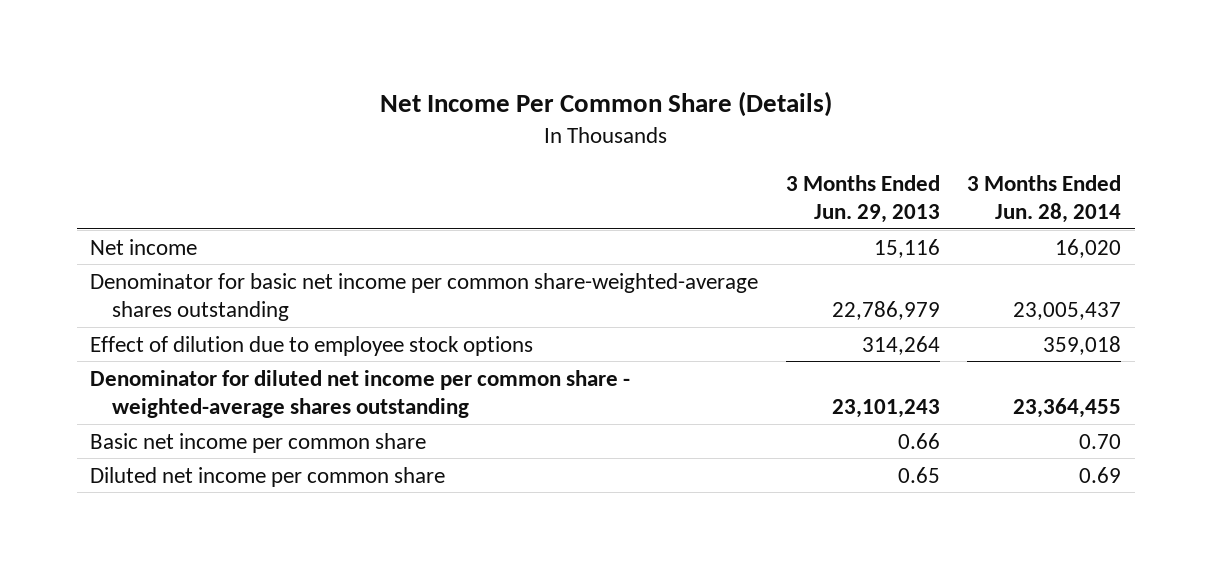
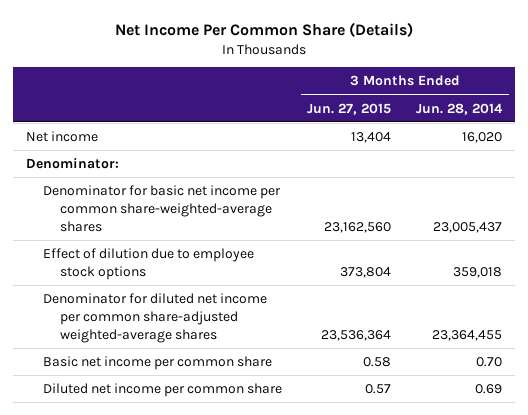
- | 3 Months Ended Jun. 29, 2013 | 3 Months Ended Jun. 28, 2014
+ | 3 Months Ended Jun. 27, 2015 | 3 Months Ended Jun. 28, 2014
- Denominator for basic net income per common share-weighted-average shares outstanding | 22,786,979 | 23,005,437
+ Denominator:
+ Denominator for basic net income per common share-weighted-average shares | 23,162,560 | 23,005,437
- Denominator for diluted net income per common share - weighted-average shares outstanding | 23,101,243 | 23,364,455
+ Denominator for diluted net income per common share-adjusted weighted-average shares | 23,536,364 | 23,364,455

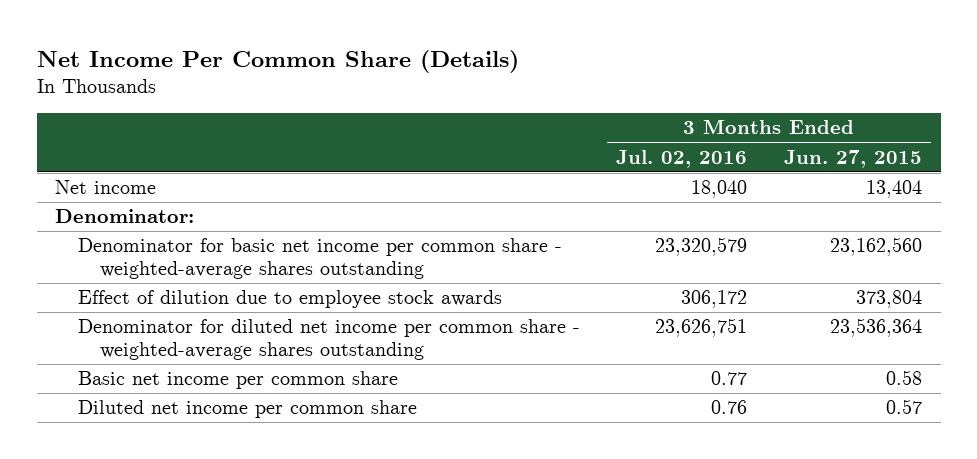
- | 3 Months Ended Jun. 27, 2015 | 3 Months Ended Jun. 28, 2014
+ | 3 Months Ended Jul. 02, 2016 | 3 Months Ended Jun. 27, 2015
- Denominator for basic net income per common share-weighted-average shares | 23,162,560 | 23,005,437
- Effect of dilution due to employee stock options | 373,804 | 359,018
- Denominator for diluted net income per common share-adjusted weighted-average shares | 23,536,364 | 23,364,455
+ Denominator for basic net income per common share - weighted-average shares outstanding | 23,320,579 | 23,162,560
+ Effect of dilution due to employee stock awards | 306,172 | 373,804
+ Denominator for diluted net income per common share - weighted-average shares outstanding | 23,626,751 | 23,536,364

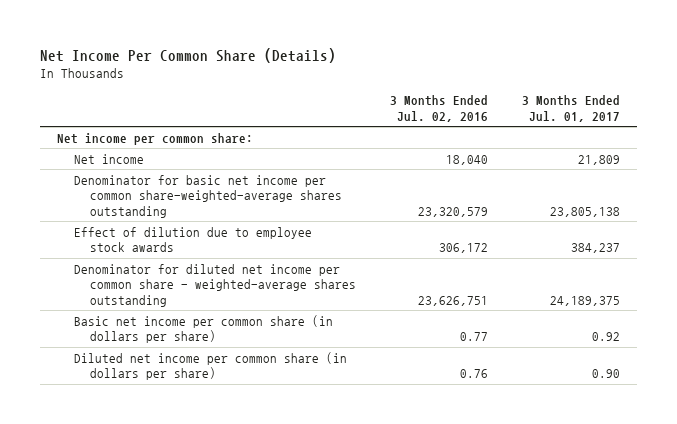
- | 3 Months Ended Jul. 02, 2016 | 3 Months Ended Jun. 27, 2015
+ | 3 Months Ended Jul. 02, 2016 | 3 Months Ended Jul. 01, 2017
+ Net income per common share:
- Denominator:
- Denominator for basic net income per common share - weighted-average shares outstanding | 23,320,579 | 23,162,560
+ Denominator for basic net income per common share-weighted-average shares outstanding | 23,320,579 | 23,805,138
- Basic net income per common share | 0.77 | 0.58
- Diluted net income per common share | 0.76 | 0.57
+ Basic net income per common share (in dollars per share) | 0.77 | 0.92
+ Diluted net income per common share (in dollars per share) | 0.76 | 0.90

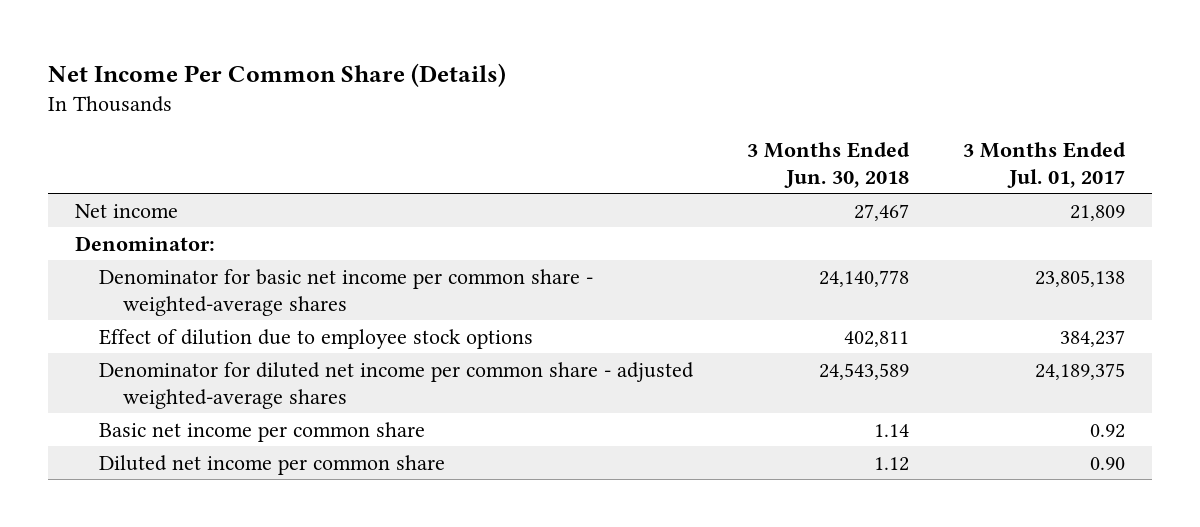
- | 3 Months Ended Jul. 02, 2016 | 3 Months Ended Jul. 01, 2017
+ | 3 Months Ended Jun. 30, 2018 | 3 Months Ended Jul. 01, 2017
- Net income per common share:
- Denominator for basic net income per common share-weighted-average shares outstanding | 23,320,579 | 23,805,138
- Effect of dilution due to employee stock awards | 306,172 | 384,237
- Denominator for diluted net income per common share - weighted-average shares outstanding | 23,626,751 | 24,189,375
- Basic net income per common share (in dollars per share) | 0.77 | 0.92
- Diluted net income per common share (in dollars per share) | 0.76 | 0.90
+ Denominator:
+ Denominator for basic net income per common share - weighted-average shares | 24,140,778 | 23,805,138
+ Effect of dilution due to employee stock options | 402,811 | 384,237
+ Denominator for diluted net income per common share - adjusted weighted-average shares | 24,543,589 | 24,189,375
+ Basic net income per common share | 1.14 | 0.92
+ Diluted net income per common share | 1.12 | 0.90

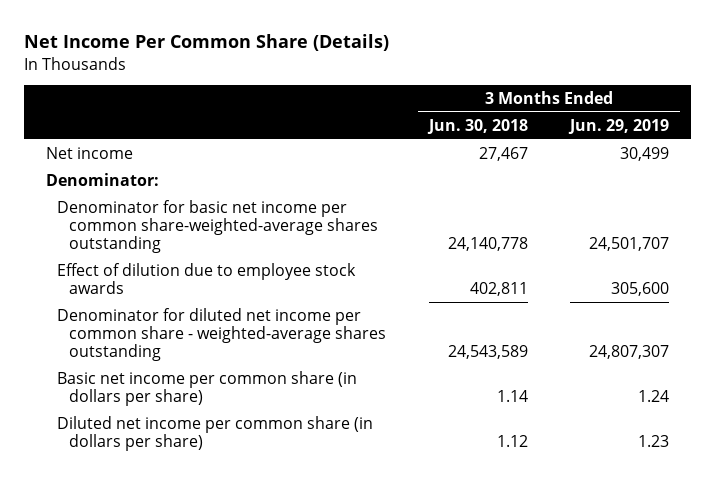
- | 3 Months Ended Jun. 30, 2018 | 3 Months Ended Jul. 01, 2017
+ | 3 Months Ended Jun. 30, 2018 | 3 Months Ended Jun. 29, 2019
- Denominator for basic net income per common share - weighted-average shares | 24,140,778 | 23,805,138
- Effect of dilution due to employee stock options | 402,811 | 384,237
- Denominator for diluted net income per common share - adjusted weighted-average shares | 24,543,589 | 24,189,375
- Basic net income per common share | 1.14 | 0.92
- Diluted net income per common share | 1.12 | 0.90
+ Denominator for basic net income per common share-weighted-average shares outstanding | 24,140,778 | 24,501,707
+ Effect of dilution due to employee stock awards | 402,811 | 305,600
+ Denominator for diluted net income per common share - weighted-average shares outstanding | 24,543,589 | 24,807,307
+ Basic net income per common share (in dollars per share) | 1.14 | 1.24
+ Diluted net income per common share (in dollars per share) | 1.12 | 1.23

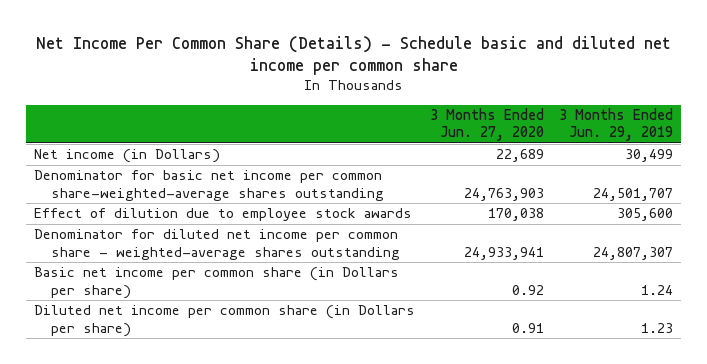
- Net Income Per Common Share (Details)
+ Net Income Per Common Share (Details) - Schedule basic and diluted net income per common share
- | 3 Months Ended Jun. 30, 2018 | 3 Months Ended Jun. 29, 2019
+ | 3 Months Ended Jun. 27, 2020 | 3 Months Ended Jun. 29, 2019
- Net income | 27,467 | 30,499
- Denominator:
+ Net income (in Dollars) | 22,689 | 30,499
- Basic net income per common share (in dollars per share) | 1.14 | 1.24
- Diluted net income per common share (in dollars per share) | 1.12 | 1.23
+ Basic net income per common share (in Dollars per share) | 0.92 | 1.24
+ Diluted net income per common share (in Dollars per share) | 0.91 | 1.23

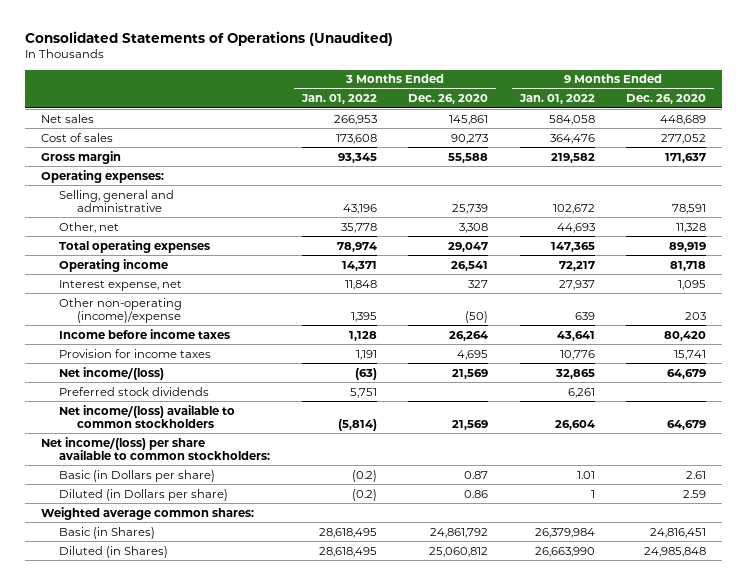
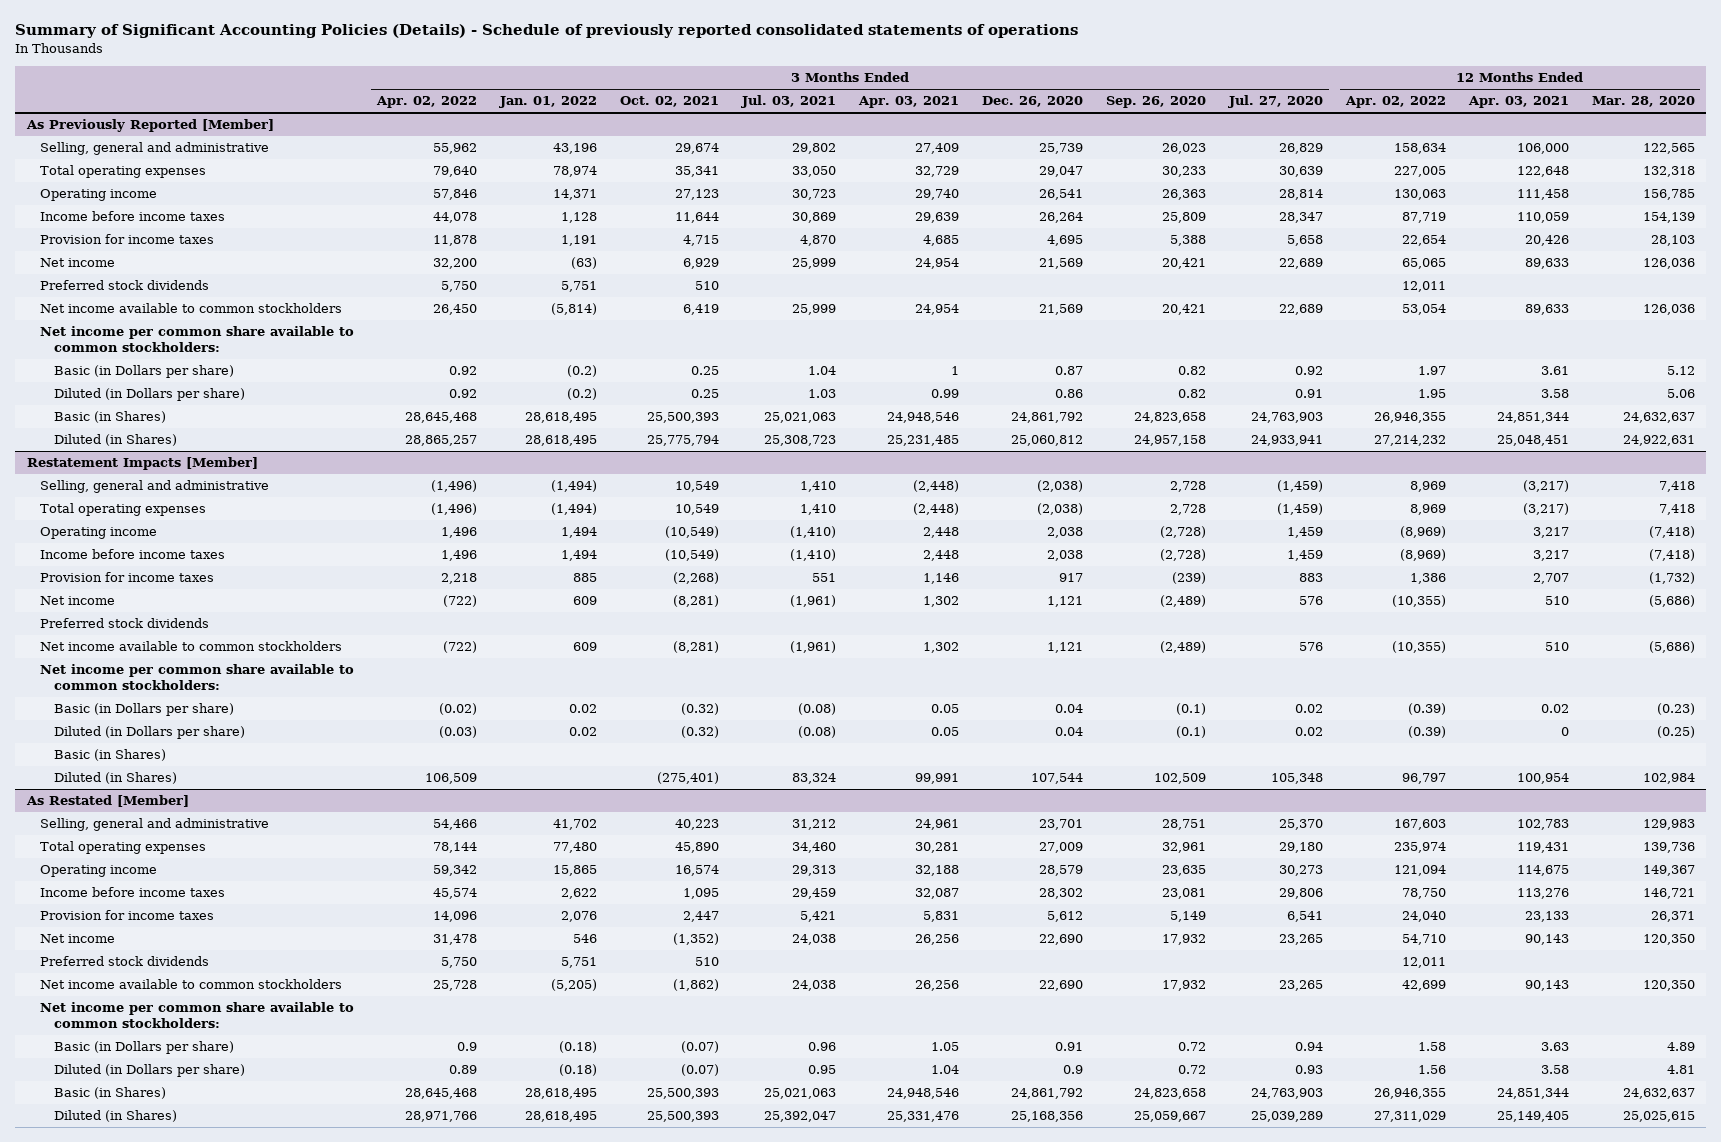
- Consolidated Statements of Operations (Unaudited)
+ Summary of Significant Accounting Policies (Details) - Schedule of previously reported consolidated statements of operations
- | 3 Months Ended Jan. 01, 2022 | 3 Months Ended Dec. 26, 2020 | 9 Months Ended Jan. 01, 2022 | 9 Months Ended Dec. 26, 2020
+ | 3 Months Ended Apr. 02, 2022 | 3 Months Ended Jan. 01, 2022 | 3 Months Ended Oct. 02, 2021 | 3 Months Ended Jul. 03, 2021 | 3 Months Ended Apr. 03, 2021 | 3 Months Ended Dec. 26, 2020 | 3 Months Ended Sep. 26, 2020 | 3 Months Ended Jul. 27, 2020 | 12 Months Ended Apr. 02, 2022 | 12 Months Ended Apr. 03, 2021 | 12 Months Ended Mar. 28, 2020
- Net sales | 266,953 | 145,861 | 584,058 | 448,689
- Cost of sales | 173,608 | 90,273 | 364,476 | 277,052
- Gross margin | 93,345 | 55,588 | 219,582 | 171,637
- Operating expenses:
+ As Previously Reported [Member]
- Other, net | 35,778 | 3,308 | 44,693 | 11,328
- Interest expense, net | 11,848 | 327 | 27,937 | 1,095
- Other non-operating (income)/expense | 1,395 | (50) | 639 | 203
- Net income/(loss) | (63) | 21,569 | 32,865 | 64,679
+ Net income | 32,200 | (63) | 6,929 | 25,999 | 24,954 | 21,569 | 20,421 | 22,689 | 65,065 | 89,633 | 126,036
- Net income/(loss) available to common stockholders | (5,814) | 21,569 | 26,604 | 64,679
- Net income/(loss) per share available to common stockholders:
+ Net income available to common stockholders | 26,450 | (5,814) | 6,419 | 25,999 | 24,954 | 21,569 | 20,421 | 22,689 | 53,054 | 89,633 | 126,036
+ Net income per common share available to common stockholders:
- Weighted average common shares:
+ Restatement Impacts [Member]
+ Selling, general and administrative | (1,496) | (1,494) | 10,549 | 1,410 | (2,448) | (2,038) | 2,728 | (1,459) | 8,969 | (3,217) | 7,418
+ Total operating expenses | (1,496) | (1,494) | 10,549 | 1,410 | (2,448) | (2,038) | 2,728 | (1,459) | 8,969 | (3,217) | 7,418
+ Operating income | 1,496 | 1,494 | (10,549) | (1,410) | 2,448 | 2,038 | (2,728) | 1,459 | (8,969) | 3,217 | (7,418)
+ Income before income taxes | 1,496 | 1,494 | (10,549) | (1,410) | 2,448 | 2,038 | (2,728) | 1,459 | (8,969) | 3,217 | (7,418)
+ Provision for income taxes | 2,218 | 885 | (2,268) | 551 | 1,146 | 917 | (239) | 883 | 1,386 | 2,707 | (1,732)
+ Net income | (722) | 609 | (8,281) | (1,961) | 1,302 | 1,121 | (2,489) | 576 | (10,355) | 510 | (5,686)
+ Preferred stock dividends
+ Net income available to common stockholders | (722) | 609 | (8,281) | (1,961) | 1,302 | 1,121 | (2,489) | 576 | (10,355) | 510 | (5,686)
+ Net income per common share available to common stockholders:
+ Basic (in Dollars per share) | (0.02) | 0.02 | (0.32) | (0.08) | 0.05 | 0.04 | (0.1) | 0.02 | (0.39) | 0.02 | (0.23)
+ Diluted (in Dollars per share) | (0.03) | 0.02 | (0.32) | (0.08) | 0.05 | 0.04 | (0.1) | 0.02 | (0.39) | 0 | (0.25)
+ Basic (in Shares)
+ Diluted (in Shares) | 106,509 | | (275,401) | 83,324 | 99,991 | 107,544 | 102,509 | 105,348 | 96,797 | 100,954 | 102,984
+ As Restated [Member]
+ Selling, general and administrative | 54,466 | 41,702 | 40,223 | 31,212 | 24,961 | 23,701 | 28,751 | 25,370 | 167,603 | 102,783 | 129,983
+ Total operating expenses | 78,144 | 77,480 | 45,890 | 34,460 | 30,281 | 27,009 | 32,961 | 29,180 | 235,974 | 119,431 | 139,736
+ Operating income | 59,342 | 15,865 | 16,574 | 29,313 | 32,188 | 28,579 | 23,635 | 30,273 | 121,094 | 114,675 | 149,367
+ Income before income taxes | 45,574 | 2,622 | 1,095 | 29,459 | 32,087 | 28,302 | 23,081 | 29,806 | 78,750 | 113,276 | 146,721
+ Provision for income taxes | 14,096 | 2,076 | 2,447 | 5,421 | 5,831 | 5,612 | 5,149 | 6,541 | 24,040 | 23,133 | 26,371
+ Net income | 31,478 | 546 | (1,352) | 24,038 | 26,256 | 22,690 | 17,932 | 23,265 | 54,710 | 90,143 | 120,350
+ Preferred stock dividends | 5,750 | 5,751 | 510 | | | | | | 12,011 | |
+ Net income available to common stockholders | 25,728 | (5,205) | (1,862) | 24,038 | 26,256 | 22,690 | 17,932 | 23,265 | 42,699 | 90,143 | 120,350
+ Net income per common share available to common stockholders:
+ Basic (in Dollars per share) | 0.9 | (0.18) | (0.07) | 0.96 | 1.05 | 0.91 | 0.72 | 0.94 | 1.58 | 3.63 | 4.89
+ Diluted (in Dollars per share) | 0.89 | (0.18) | (0.07) | 0.95 | 1.04 | 0.9 | 0.72 | 0.93 | 1.56 | 3.58 | 4.81
+ Basic (in Shares) | 28,645,468 | 28,618,495 | 25,500,393 | 25,021,063 | 24,948,546 | 24,861,792 | 24,823,658 | 24,763,903 | 26,946,355 | 24,851,344 | 24,632,637
+ Diluted (in Shares) | 28,971,766 | 28,618,495 | 25,500,393 | 25,392,047 | 25,331,476 | 25,168,356 | 25,059,667 | 25,039,289 | 27,311,029 | 25,149,405 | 25,025,615

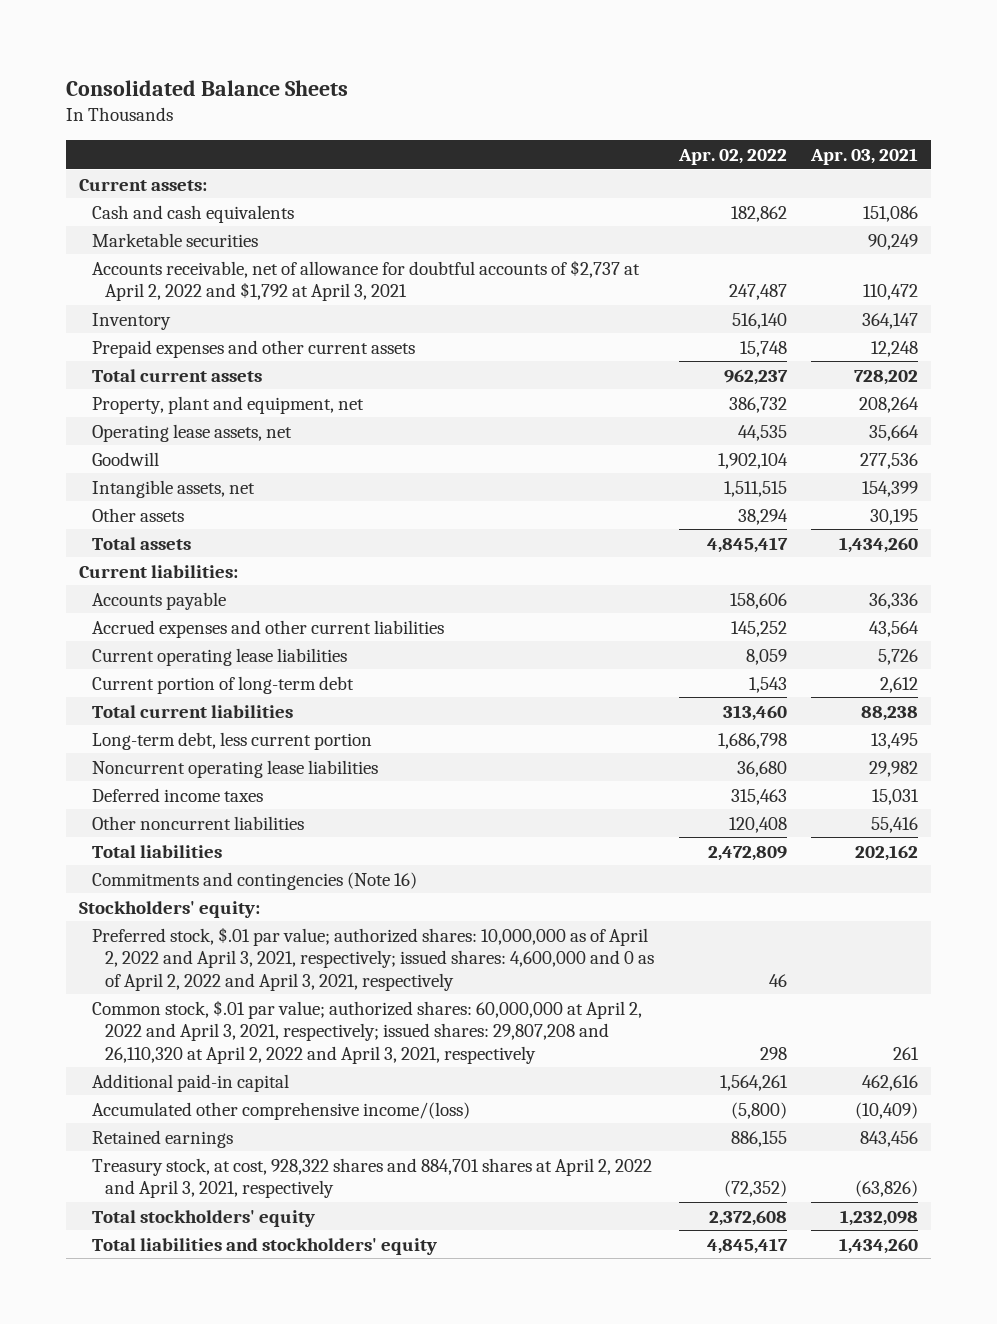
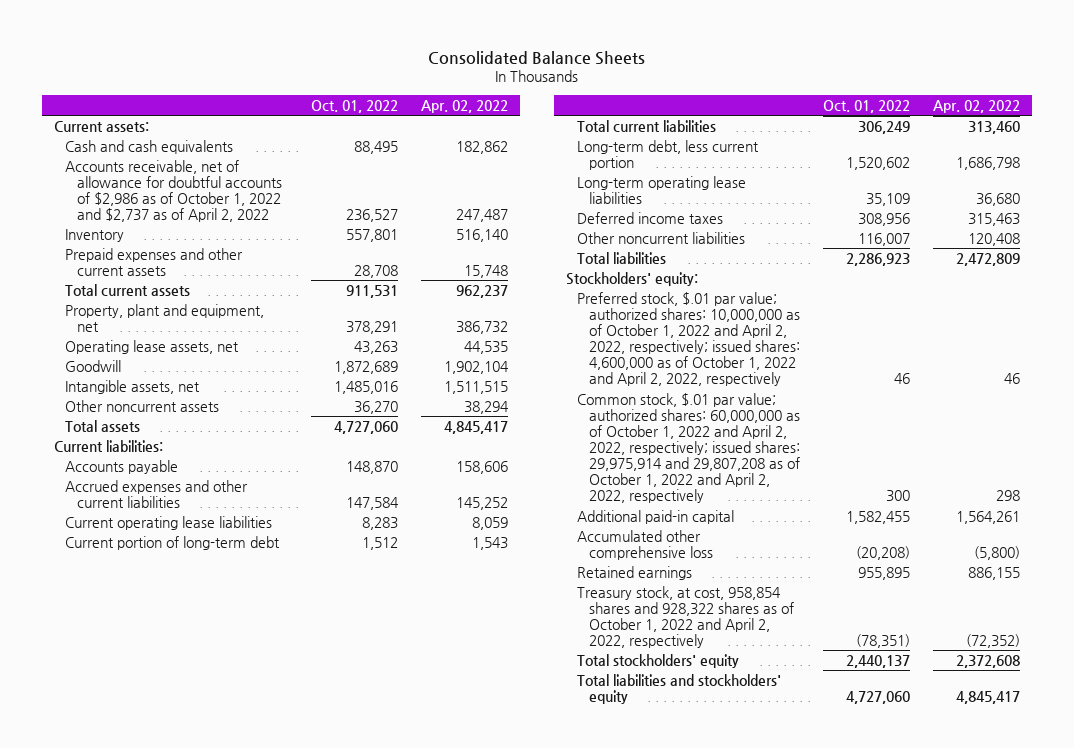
- | Apr. 02, 2022 | Apr. 03, 2021
+ | Oct. 01, 2022 | Apr. 02, 2022
- Marketable securities | | 90,249
- Accounts receivable, net of allowance for doubtful accounts of $2,737 at April 2, 2022 and $1,792 at April 3, 2021 | 247,487 | 110,472
+ Accounts receivable, net of allowance for doubtful accounts of $2,986 as of October 1, 2022 and $2,737 as of April 2, 2022 | 236,527 | 247,487
- Other assets | 38,294 | 30,195
+ Other noncurrent assets | 36,270 | 38,294
- Noncurrent operating lease liabilities | 36,680 | 29,982
+ Long-term operating lease liabilities | 35,109 | 36,680
- Commitments and contingencies (Note 16)
- Preferred stock, $.01 par value; authorized shares: 10,000,000 as of April 2, 2022 and April 3, 2021, respectively; issued shares: 4,600,000 and 0 as of April 2, 2022 and April 3, 2021, respectively | 46 |
- Common stock, $.01 par value; authorized shares: 60,000,000 at April 2, 2022 and April 3, 2021, respectively; issued shares: 29,807,208 and 26,110,320 at April 2, 2022 and April 3, 2021, respectively | 298 | 261
+ Preferred stock, $.01 par value; authorized shares: 10,000,000 as of October 1, 2022 and April 2, 2022, respectively; issued shares: 4,600,000 as of October 1, 2022 and April 2, 2022, respectively | 46 | 46
+ Common stock, $.01 par value; authorized shares: 60,000,000 as of October 1, 2022 and April 2, 2022, respectively; issued shares: 29,975,914 and 29,807,208 as of October 1, 2022 and April 2, 2022, respectively | 300 | 298
- Accumulated other comprehensive income/(loss) | (5,800) | (10,409)
+ Accumulated other comprehensive loss | (20,208) | (5,800)
- Treasury stock, at cost, 928,322 shares and 884,701 shares at April 2, 2022 and April 3, 2021, respectively | (72,352) | (63,826)
+ Treasury stock, at cost, 958,854 shares and 928,322 shares as of October 1, 2022 and April 2, 2022, respectively | (78,351) | (72,352)

